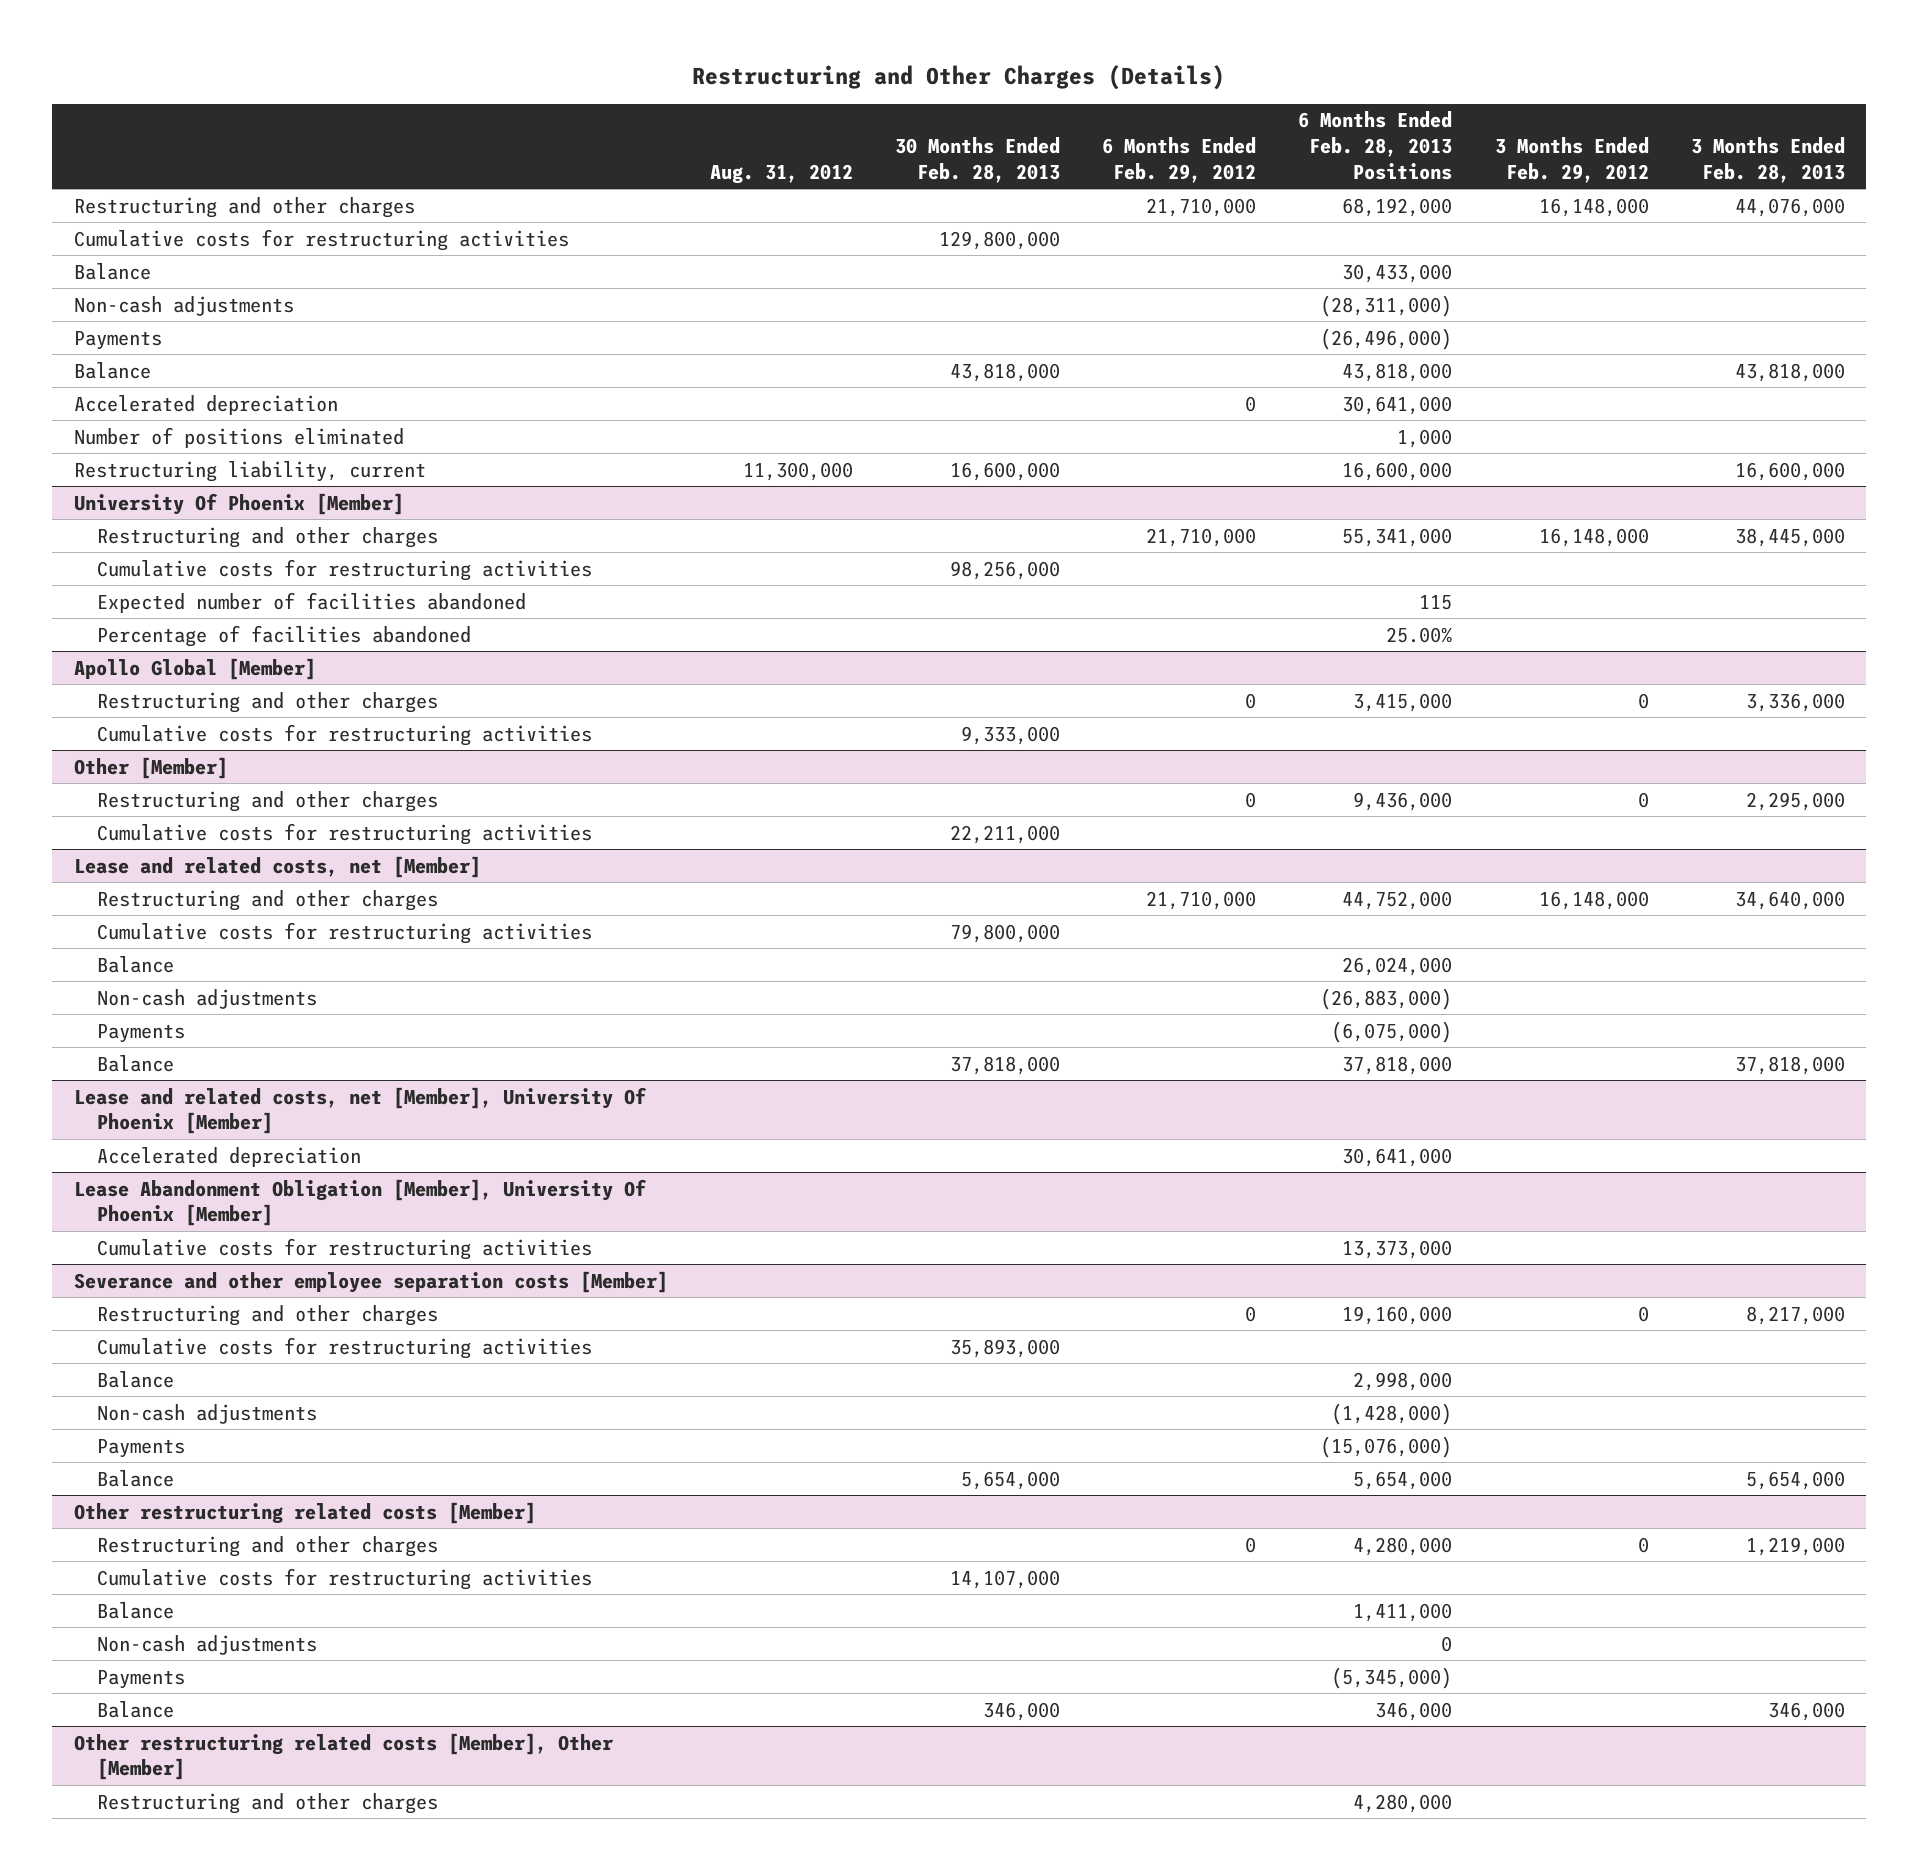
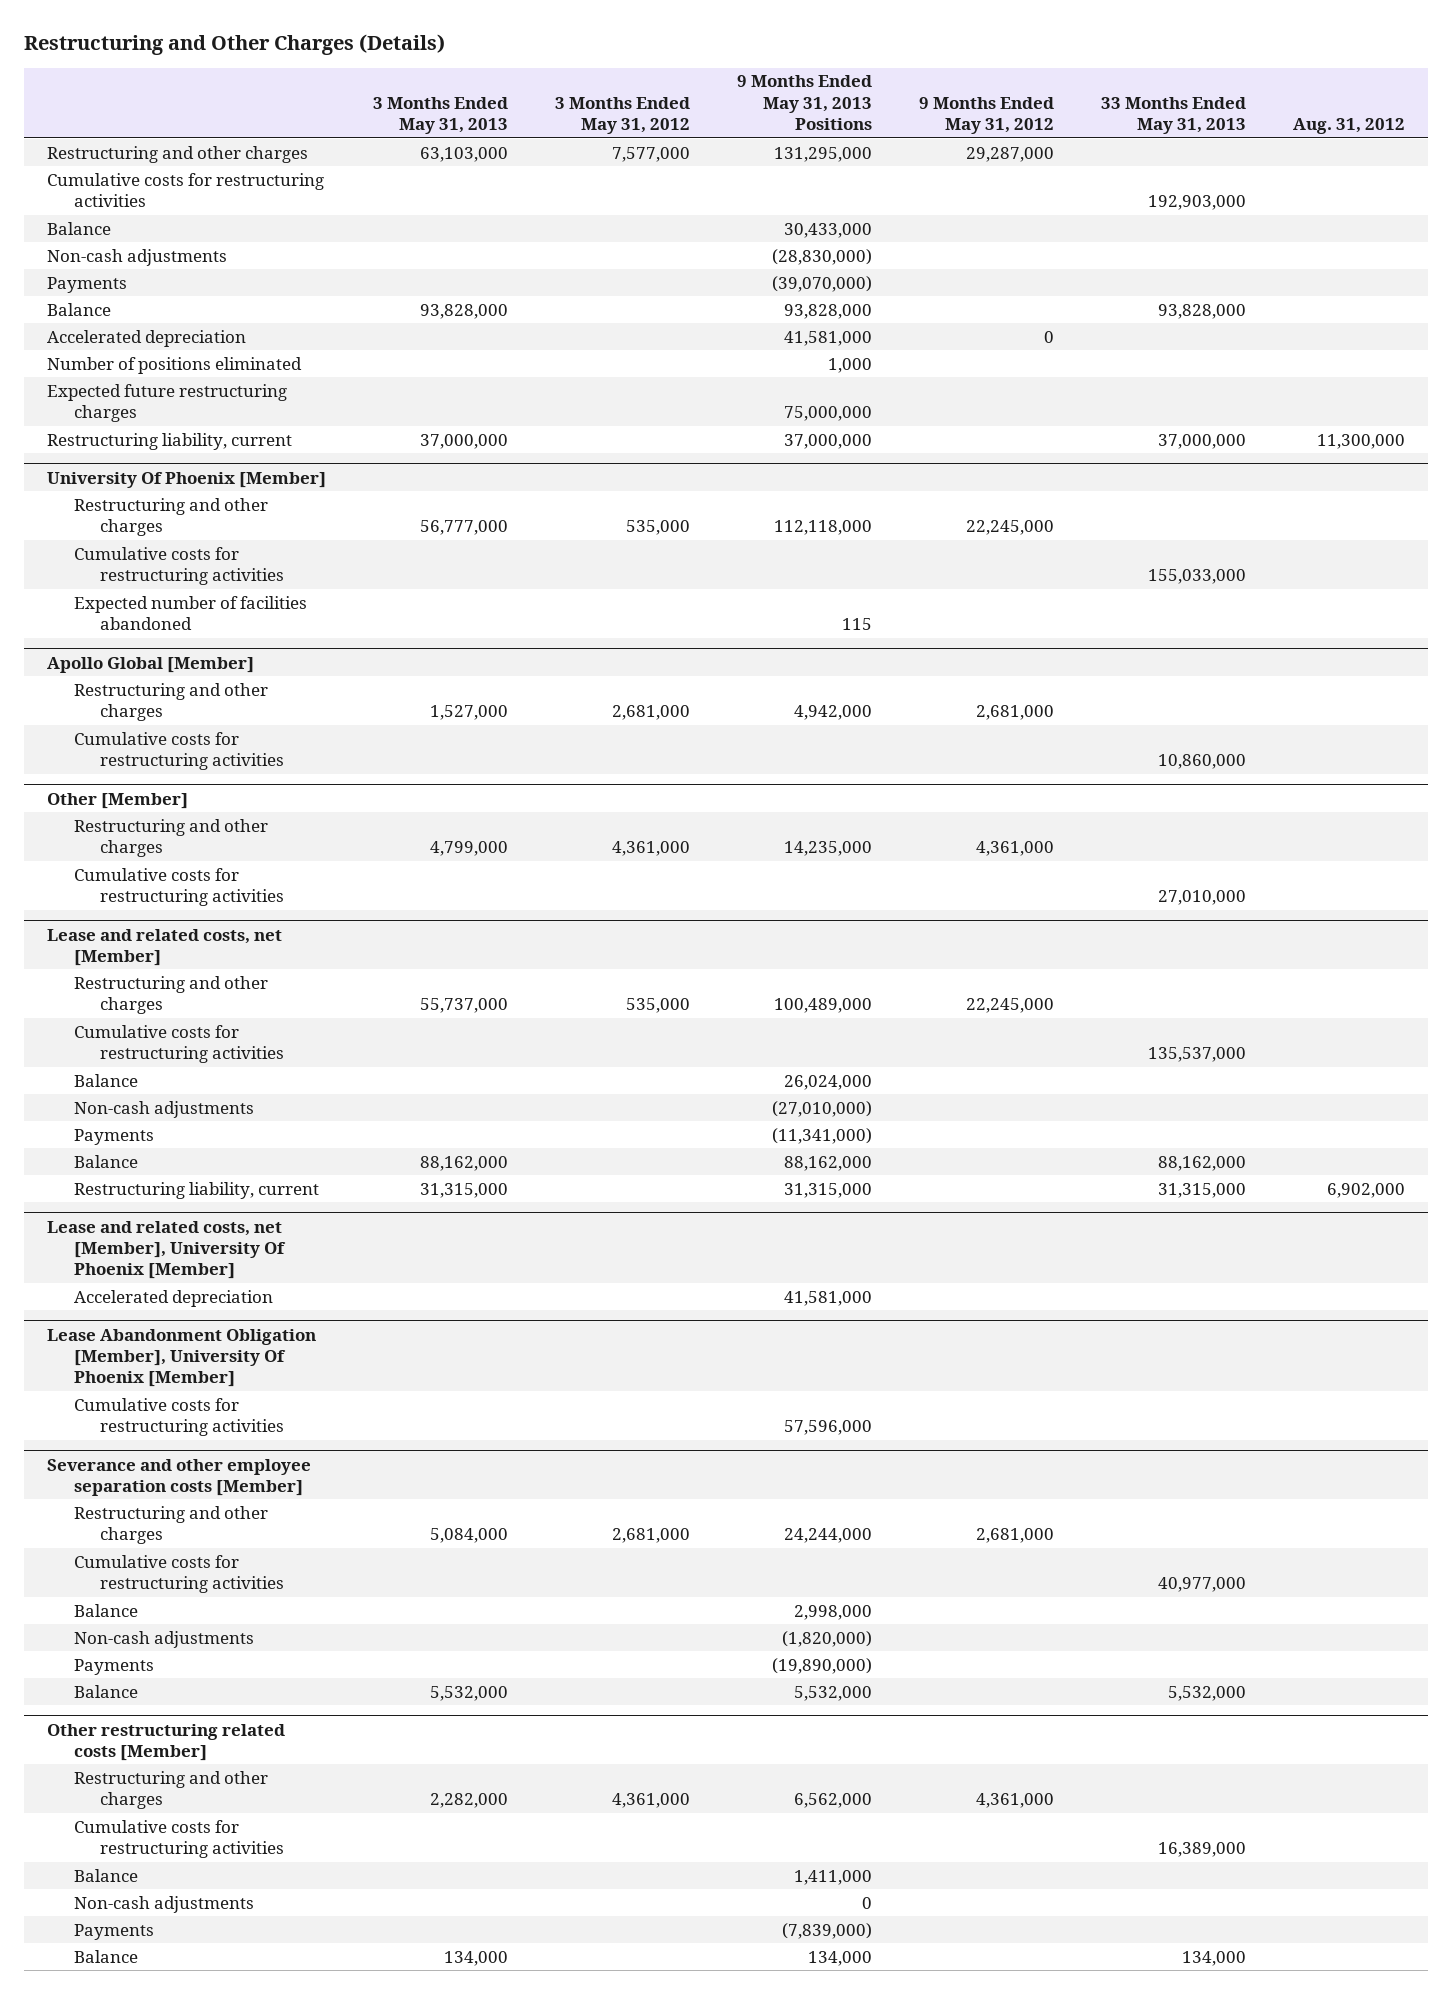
- | Aug. 31, 2012 | 30 Months Ended Feb. 28, 2013 | 6 Months Ended Feb. 29, 2012 | 6 Months Ended Feb. 28, 2013 Positions | 3 Months Ended Feb. 29, 2012 | 3 Months Ended Feb. 28, 2013
+ | 3 Months Ended May 31, 2013 | 3 Months Ended May 31, 2012 | 9 Months Ended May 31, 2013 Positions | 9 Months Ended May 31, 2012 | 33 Months Ended May 31, 2013 | Aug. 31, 2012
+ Expected future restructuring charges | | | 75,000,000 | | |
@ University Of Phoenix [Member]
- Percentage of facilities abandoned | | | | 25.00% | |
@ Lease and related costs, net [Member]
+ Restructuring liability, current | 31,315,000 | | 31,315,000 | | 31,315,000 | 6,902,000
- Other restructuring related costs [Member], Other [Member]
- Restructuring and other charges | | | | 4,280,000 | |

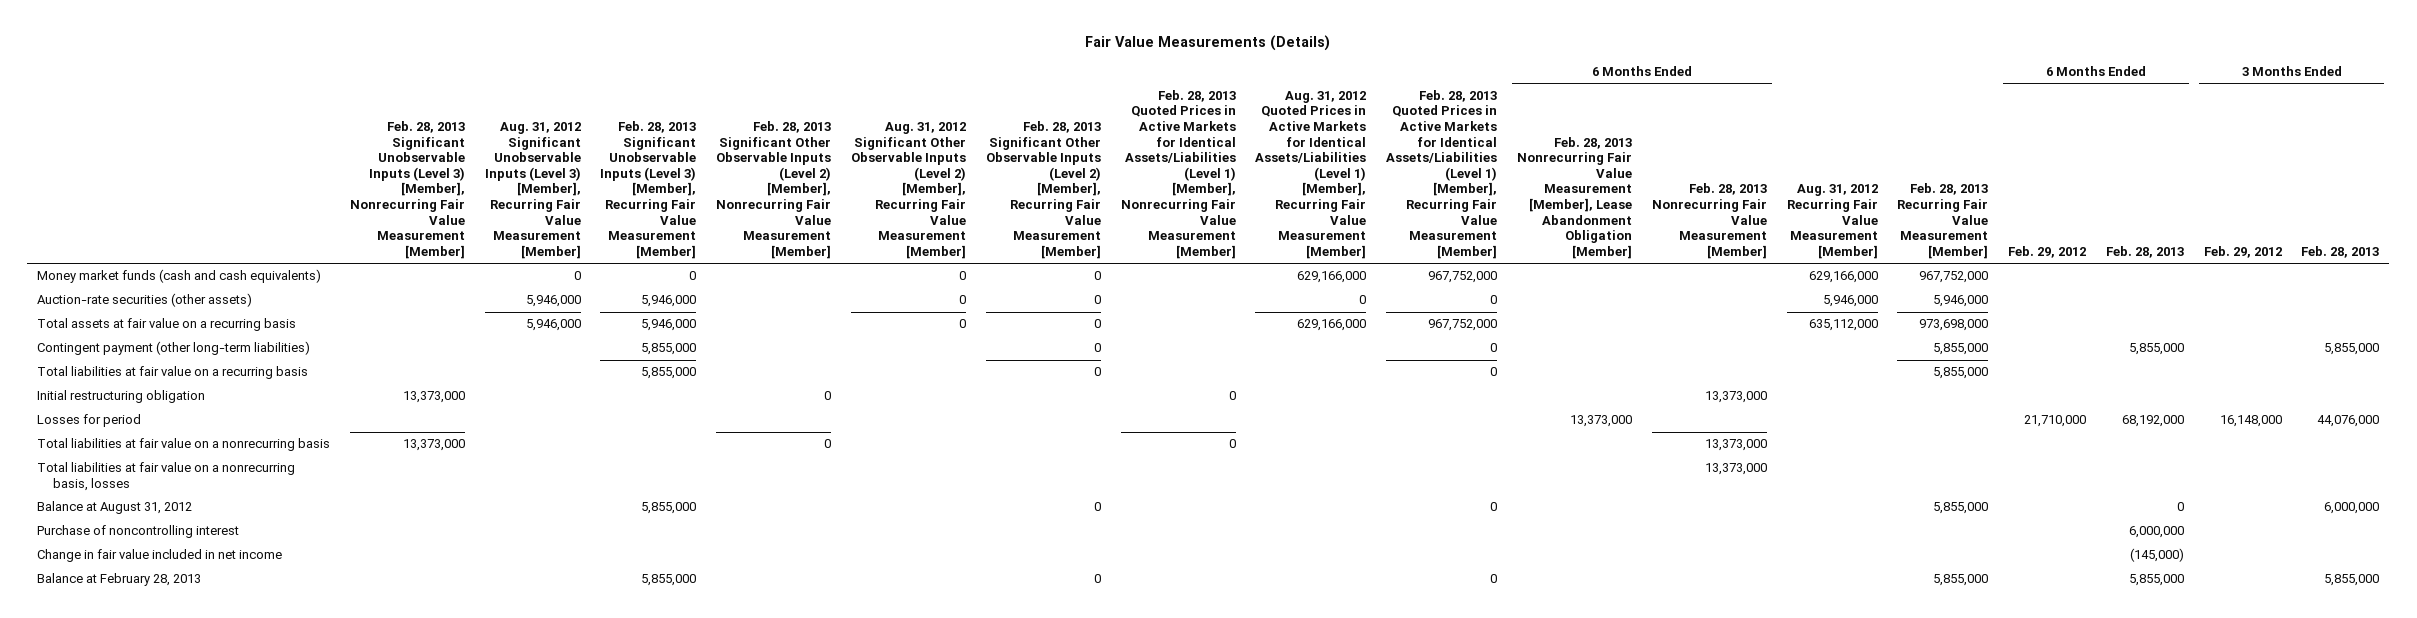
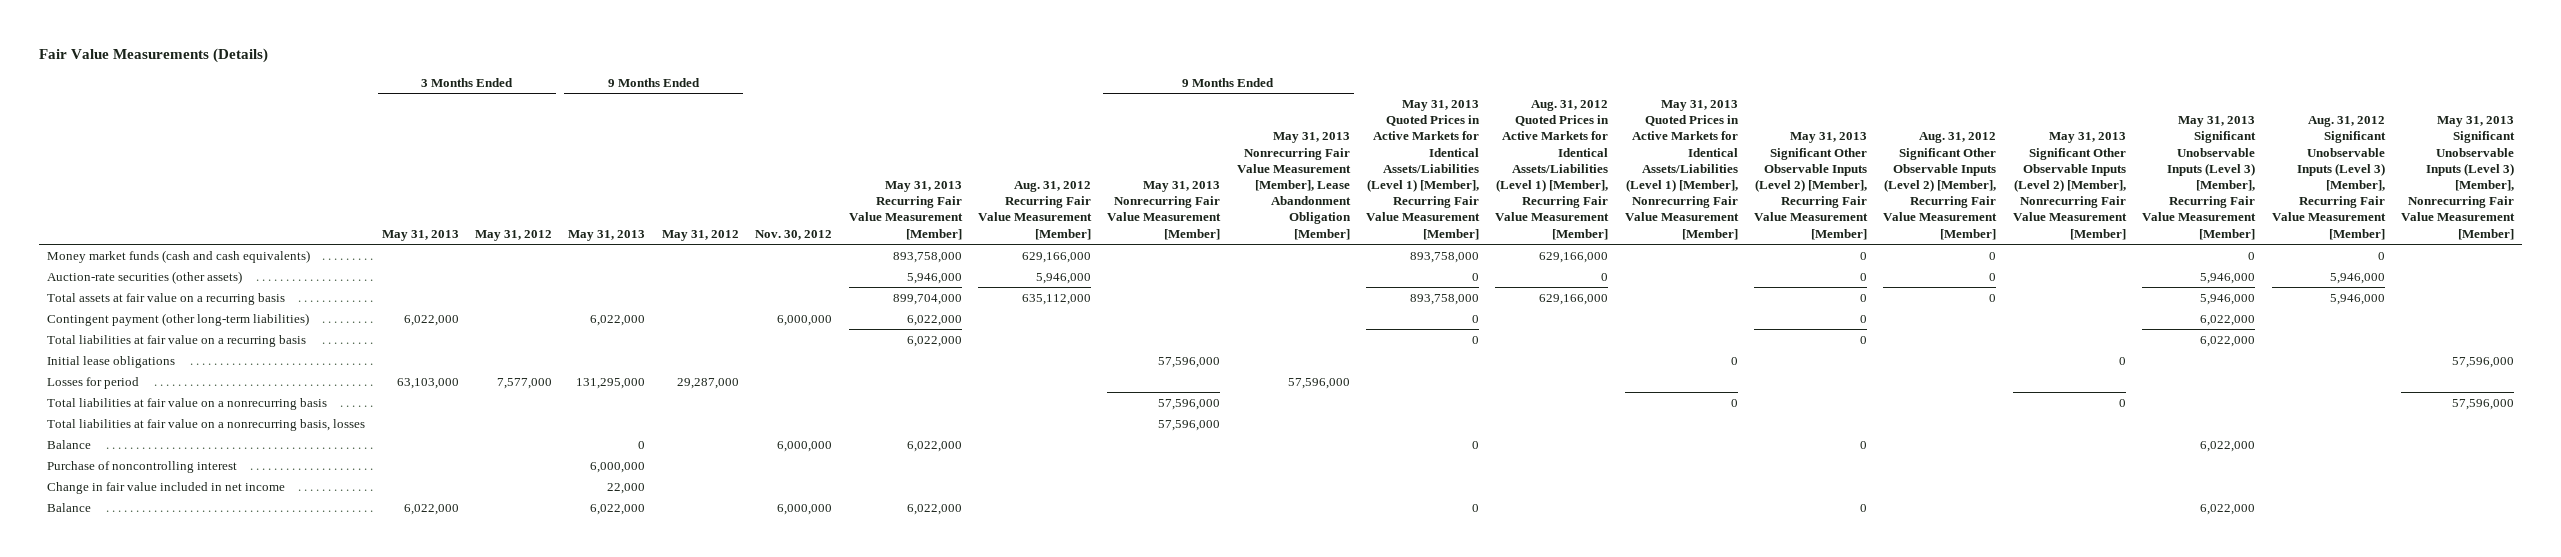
- | Feb. 28, 2013 Significant Unobservable Inputs (Level 3) [Member], Nonrecurring Fair Value Measurement [Member] | Aug. 31, 2012 Significant Unobservable Inputs (Level 3) [Member], Recurring Fair Value Measurement [Member] | Feb. 28, 2013 Significant Unobservable Inputs (Level 3) [Member], Recurring Fair Value Measurement [Member] | Feb. 28, 2013 Significant Other Observable Inputs (Level 2) [Member], Nonrecurring Fair Value Measurement [Member] | Aug. 31, 2012 Significant Other Observable Inputs (Level 2) [Member], Recurring Fair Value Measurement [Member] | Feb. 28, 2013 Significant Other Observable Inputs (Level 2) [Member], Recurring Fair Value Measurement [Member] | Feb. 28, 2013 Quoted Prices in Active Markets for Identical Assets/Liabilities (Level 1) [Member], Nonrecurring Fair Value Measurement [Member] | Aug. 31, 2012 Quoted Prices in Active Markets for Identical Assets/Liabilities (Level 1) [Member], Recurring Fair Value Measurement [Member] | Feb. 28, 2013 Quoted Prices in Active Markets for Identical Assets/Liabilities (Level 1) [Member], Recurring Fair Value Measurement [Member] | 6 Months Ended Feb. 28, 2013 Nonrecurring Fair Value Measurement [Member], Lease Abandonment Obligation [Member] | 6 Months Ended Feb. 28, 2013 Nonrecurring Fair Value Measurement [Member] | Aug. 31, 2012 Recurring Fair Value Measurement [Member] | Feb. 28, 2013 Recurring Fair Value Measurement [Member] | 6 Months Ended Feb. 29, 2012 | 6 Months Ended Feb. 28, 2013 | 3 Months Ended Feb. 29, 2012 | 3 Months Ended Feb. 28, 2013
+ | 3 Months Ended May 31, 2013 | 3 Months Ended May 31, 2012 | 9 Months Ended May 31, 2013 | 9 Months Ended May 31, 2012 | Nov. 30, 2012 | May 31, 2013 Recurring Fair Value Measurement [Member] | Aug. 31, 2012 Recurring Fair Value Measurement [Member] | 9 Months Ended May 31, 2013 Nonrecurring Fair Value Measurement [Member] | 9 Months Ended May 31, 2013 Nonrecurring Fair Value Measurement [Member], Lease Abandonment Obligation [Member] | May 31, 2013 Quoted Prices in Active Markets for Identical Assets/Liabilities (Level 1) [Member], Recurring Fair Value Measurement [Member] | Aug. 31, 2012 Quoted Prices in Active Markets for Identical Assets/Liabilities (Level 1) [Member], Recurring Fair Value Measurement [Member] | May 31, 2013 Quoted Prices in Active Markets for Identical Assets/Liabilities (Level 1) [Member], Nonrecurring Fair Value Measurement [Member] | May 31, 2013 Significant Other Observable Inputs (Level 2) [Member], Recurring Fair Value Measurement [Member] | Aug. 31, 2012 Significant Other Observable Inputs (Level 2) [Member], Recurring Fair Value Measurement [Member] | May 31, 2013 Significant Other Observable Inputs (Level 2) [Member], Nonrecurring Fair Value Measurement [Member] | May 31, 2013 Significant Unobservable Inputs (Level 3) [Member], Recurring Fair Value Measurement [Member] | Aug. 31, 2012 Significant Unobservable Inputs (Level 3) [Member], Recurring Fair Value Measurement [Member] | May 31, 2013 Significant Unobservable Inputs (Level 3) [Member], Nonrecurring Fair Value Measurement [Member]
- Initial restructuring obligation | 13,373,000 | | | 0 | | | 0 | | | | 13,373,000 | | | | | |
+ Initial lease obligations | | | | | | | | 57,596,000 | | | | 0 | | | 0 | | | 57,596,000
- Balance at August 31, 2012 | | | 5,855,000 | | | 0 | | | 0 | | | | 5,855,000 | | 0 | | 6,000,000
+ Balance | | | 0 | | 6,000,000 | 6,022,000 | | | | 0 | | | 0 | | | 6,022,000 | |
- Balance at February 28, 2013 | | | 5,855,000 | | | 0 | | | 0 | | | | 5,855,000 | | 5,855,000 | | 5,855,000
+ Balance | 6,022,000 | | 6,022,000 | | 6,000,000 | 6,022,000 | | | | 0 | | | 0 | | | 6,022,000 | |

